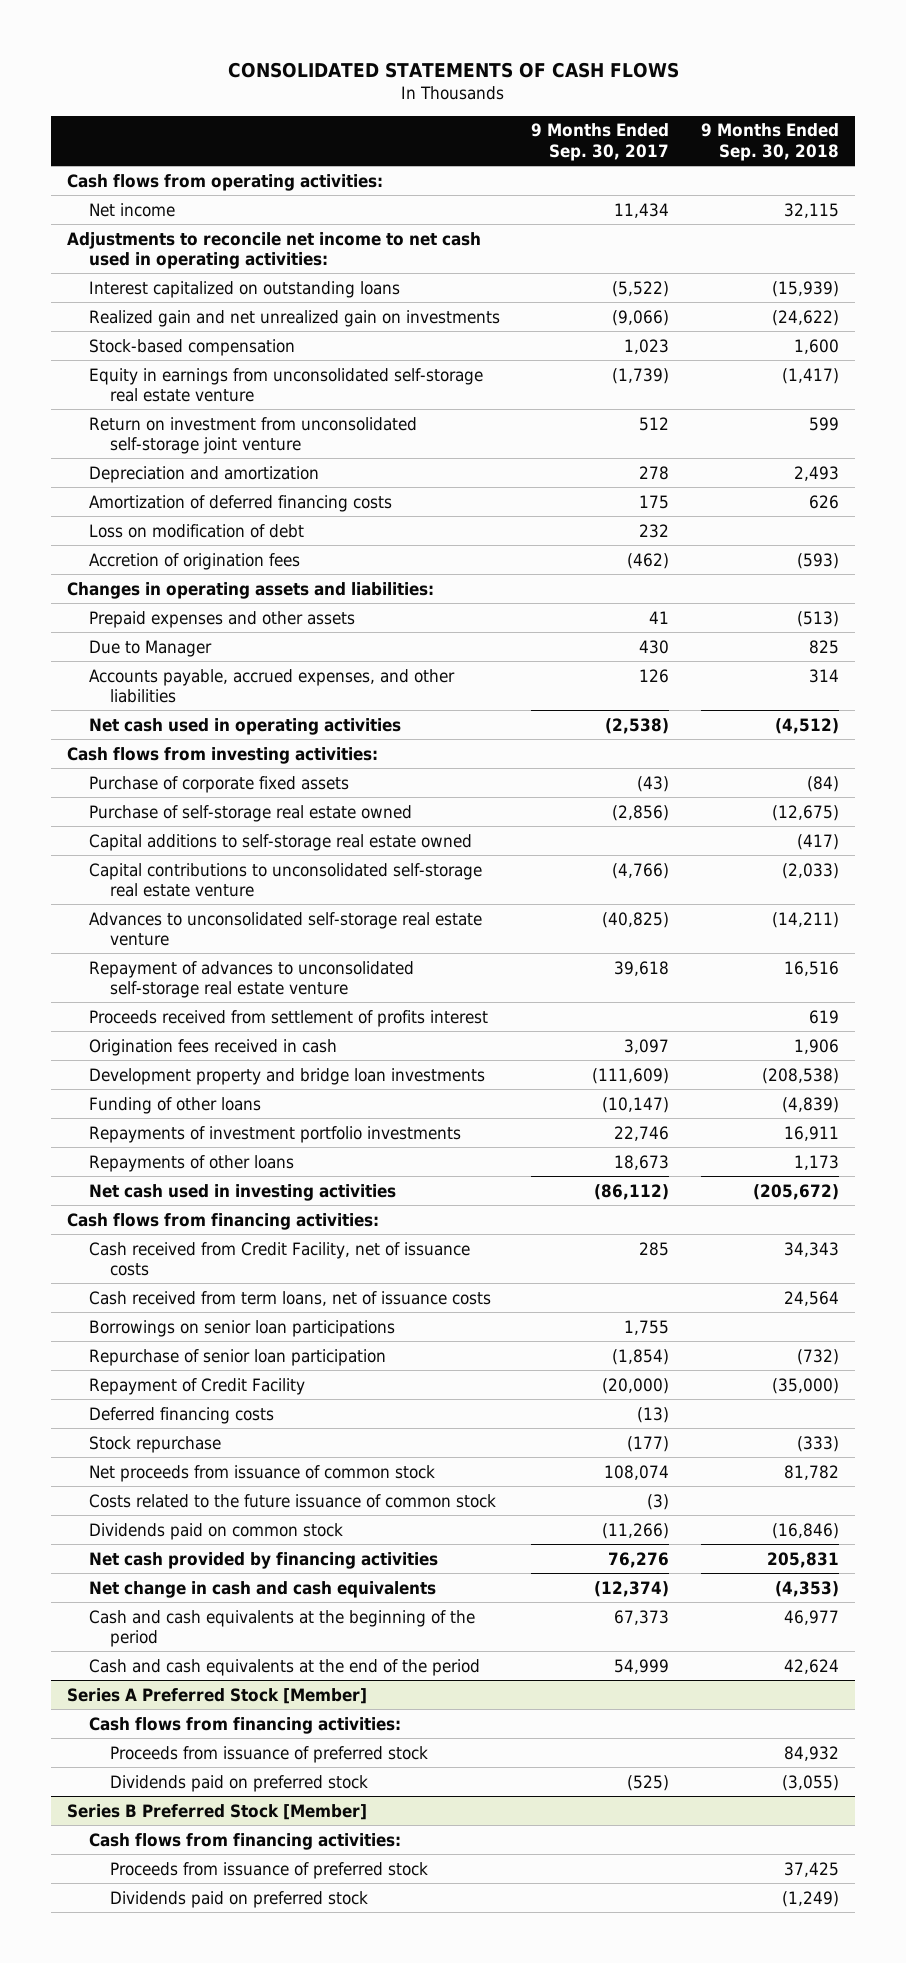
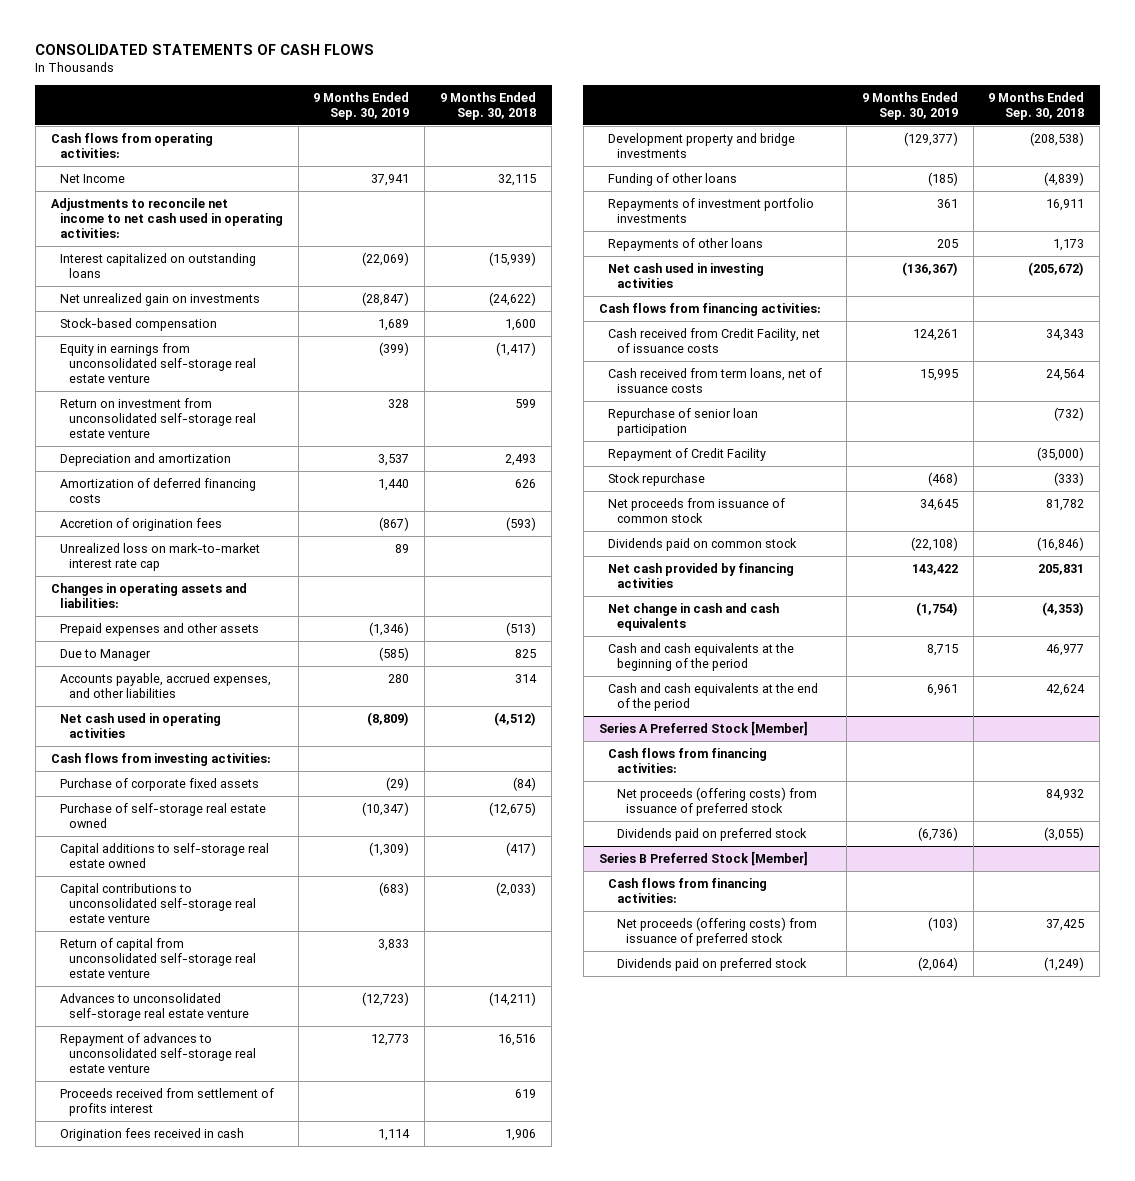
- | 9 Months Ended Sep. 30, 2017 | 9 Months Ended Sep. 30, 2018
+ | 9 Months Ended Sep. 30, 2019 | 9 Months Ended Sep. 30, 2018
- Net income | 11,434 | 32,115
+ Net Income | 37,941 | 32,115
- Realized gain and net unrealized gain on investments | (9,066) | (24,622)
+ Net unrealized gain on investments | (28,847) | (24,622)
- Return on investment from unconsolidated self-storage joint venture | 512 | 599
+ Return on investment from unconsolidated self-storage real estate venture | 328 | 599
- Loss on modification of debt | 232 |
+ Unrealized loss on mark-to-market interest rate cap | 89 |
+ Return of capital from unconsolidated self-storage real estate venture | 3,833 |
- Development property and bridge loan investments | (111,609) | (208,538)
+ Development property and bridge investments | (129,377) | (208,538)
- Borrowings on senior loan participations | 1,755 |
- Deferred financing costs | (13) |
- Costs related to the future issuance of common stock | (3) |
@ Series A Preferred Stock [Member]
- Proceeds from issuance of preferred stock | | 84,932
+ Net proceeds (offering costs) from issuance of preferred stock | | 84,932
@ Series B Preferred Stock [Member]
- Proceeds from issuance of preferred stock | | 37,425
+ Net proceeds (offering costs) from issuance of preferred stock | (103) | 37,425

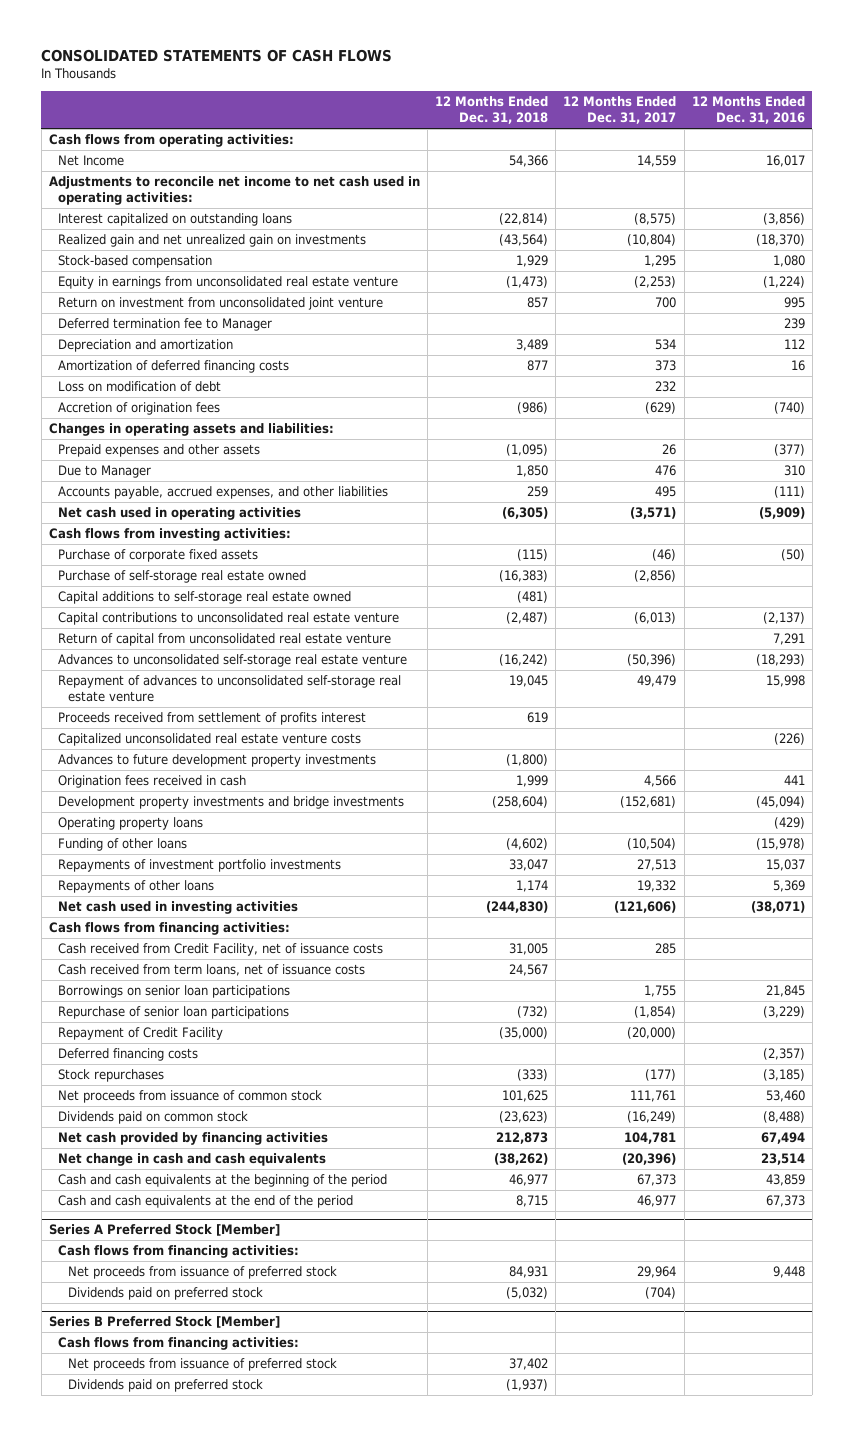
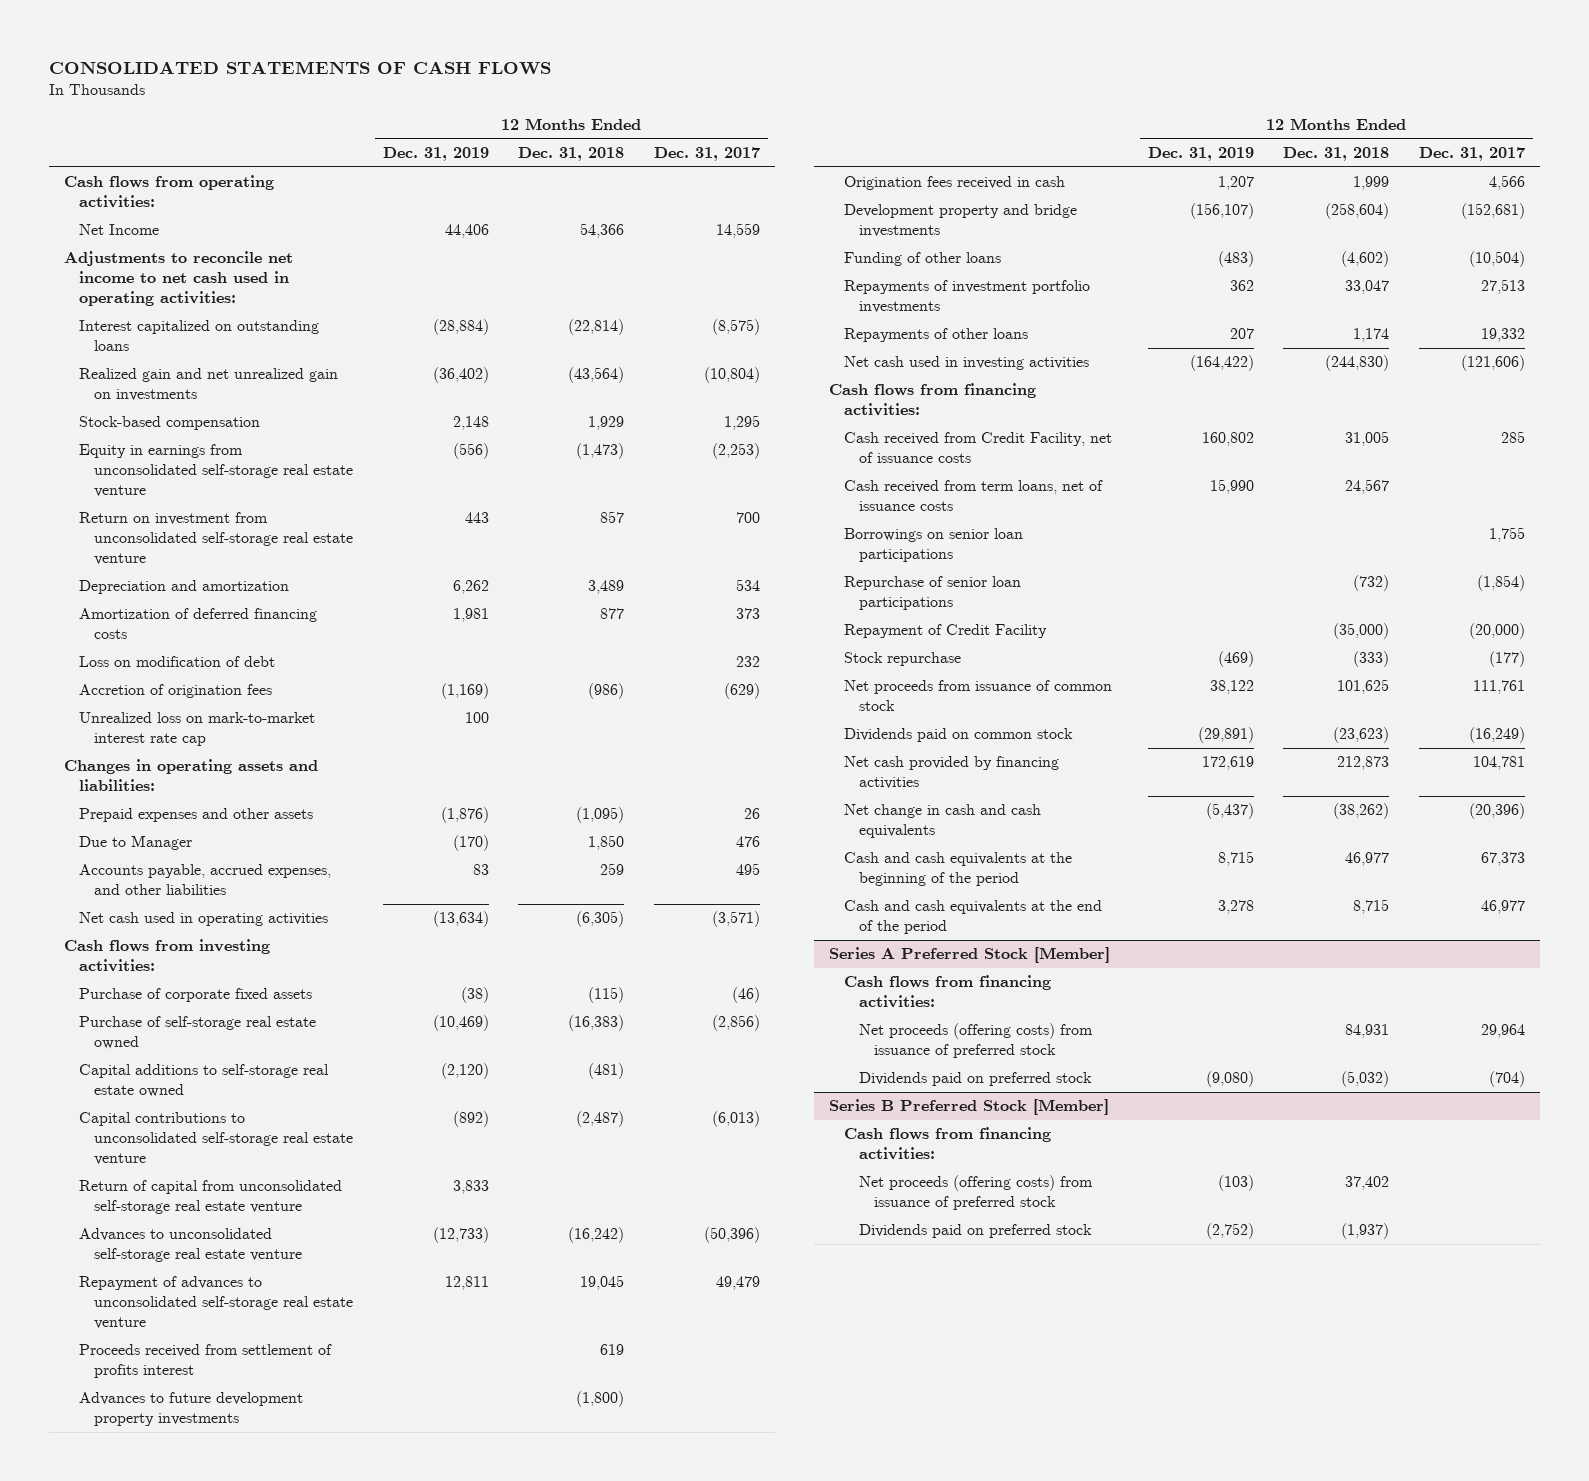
- | 12 Months Ended Dec. 31, 2018 | 12 Months Ended Dec. 31, 2017 | 12 Months Ended Dec. 31, 2016
+ | 12 Months Ended Dec. 31, 2019 | 12 Months Ended Dec. 31, 2018 | 12 Months Ended Dec. 31, 2017
- Equity in earnings from unconsolidated real estate venture | (1,473) | (2,253) | (1,224)
- Return on investment from unconsolidated joint venture | 857 | 700 | 995
- Deferred termination fee to Manager | | | 239
+ Equity in earnings from unconsolidated self-storage real estate venture | (556) | (1,473) | (2,253)
+ Return on investment from unconsolidated self-storage real estate venture | 443 | 857 | 700
+ Unrealized loss on mark-to-market interest rate cap | 100 | |
- Capital contributions to unconsolidated real estate venture | (2,487) | (6,013) | (2,137)
- Return of capital from unconsolidated real estate venture | | | 7,291
+ Capital contributions to unconsolidated self-storage real estate venture | (892) | (2,487) | (6,013)
+ Return of capital from unconsolidated self-storage real estate venture | 3,833 | |
- Capitalized unconsolidated real estate venture costs | | | (226)
- Development property investments and bridge investments | (258,604) | (152,681) | (45,094)
- Operating property loans | | | (429)
+ Development property and bridge investments | (156,107) | (258,604) | (152,681)
- Deferred financing costs | | | (2,357)
- Stock repurchases | (333) | (177) | (3,185)
+ Stock repurchase | (469) | (333) | (177)
@ Series A Preferred Stock [Member]
- Net proceeds from issuance of preferred stock | 84,931 | 29,964 | 9,448
+ Net proceeds (offering costs) from issuance of preferred stock | | 84,931 | 29,964
@ Series B Preferred Stock [Member]
- Net proceeds from issuance of preferred stock | 37,402 | |
+ Net proceeds (offering costs) from issuance of preferred stock | (103) | 37,402 |

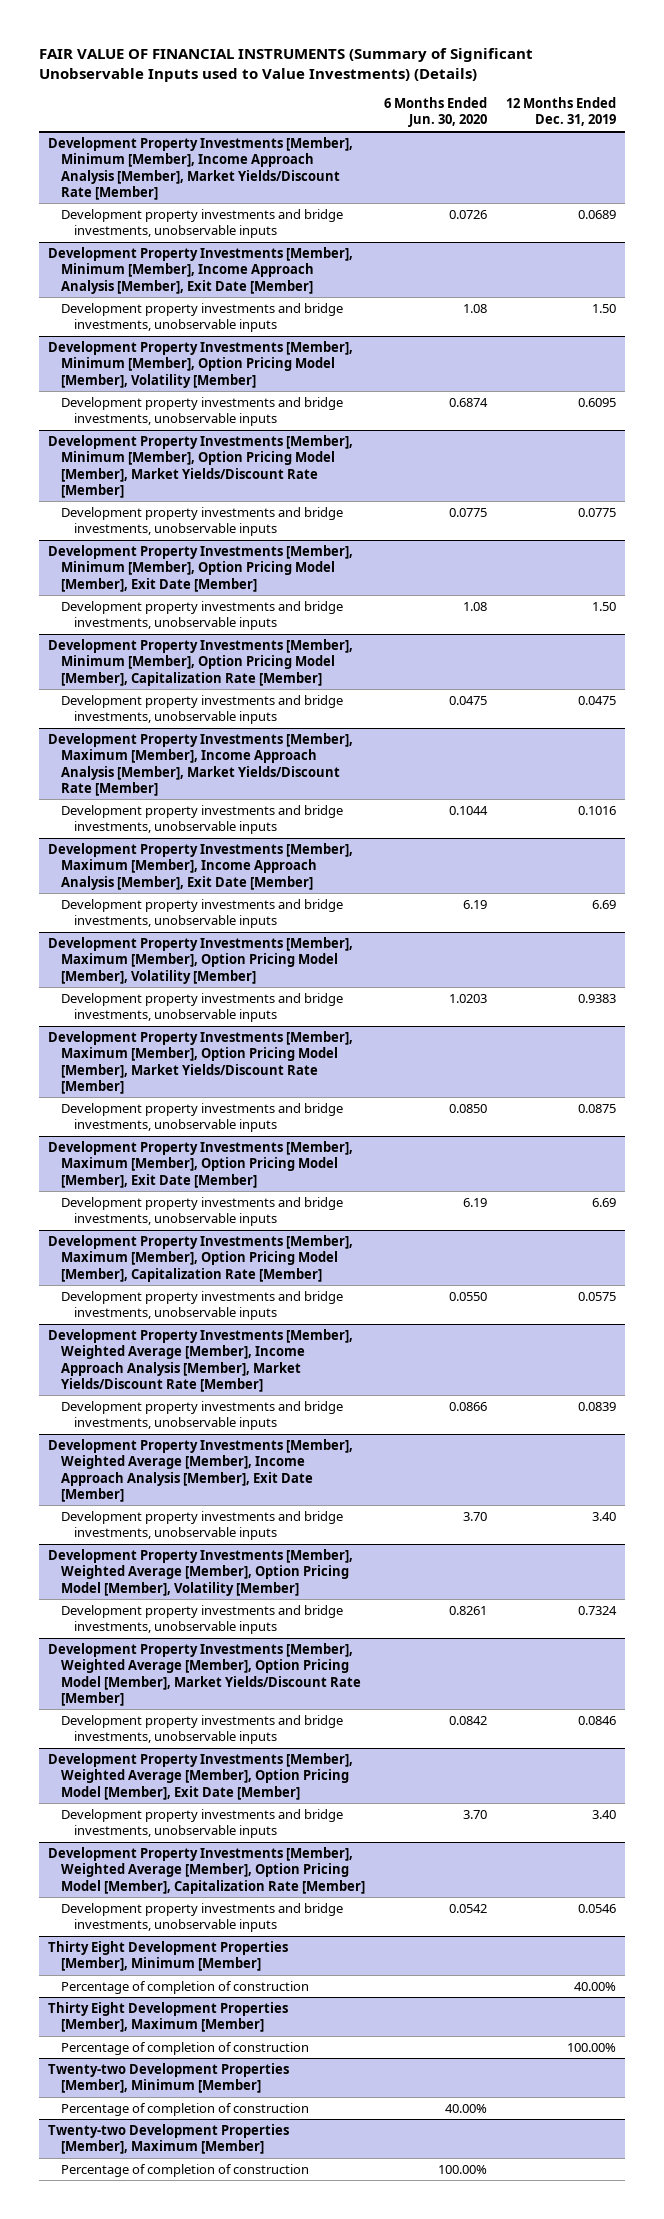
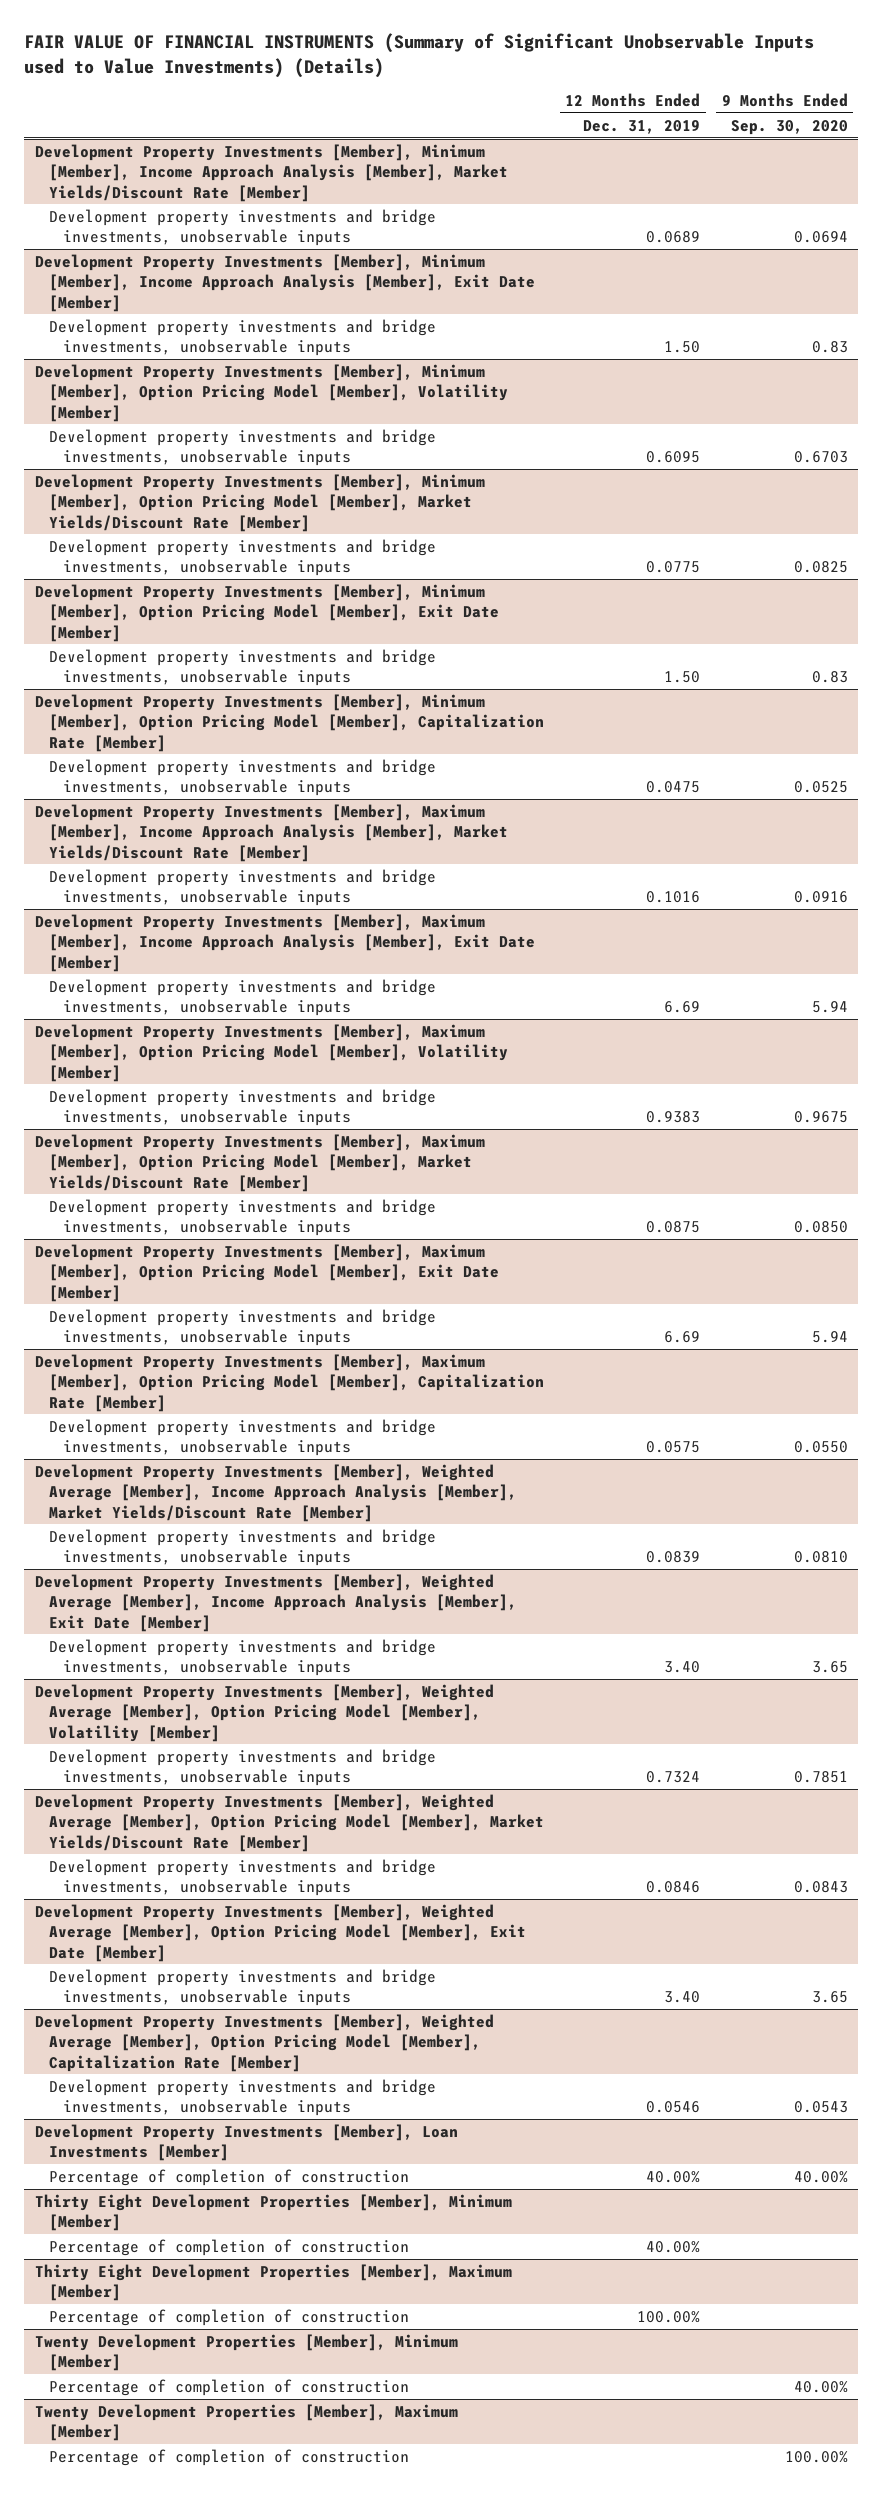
- | 6 Months Ended Jun. 30, 2020 | 12 Months Ended Dec. 31, 2019
+ | 12 Months Ended Dec. 31, 2019 | 9 Months Ended Sep. 30, 2020
+ Development Property Investments [Member], Loan Investments [Member]
+ Percentage of completion of construction | 40.00% | 40.00%
- Twenty-two Development Properties [Member], Minimum [Member]
+ Twenty Development Properties [Member], Minimum [Member]
- Twenty-two Development Properties [Member], Maximum [Member]
+ Twenty Development Properties [Member], Maximum [Member]

